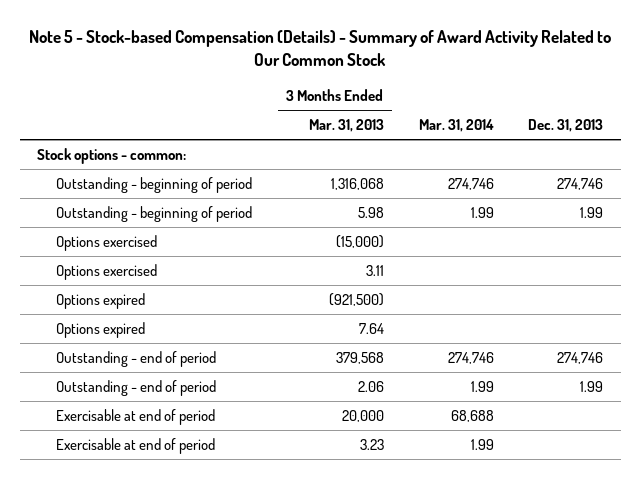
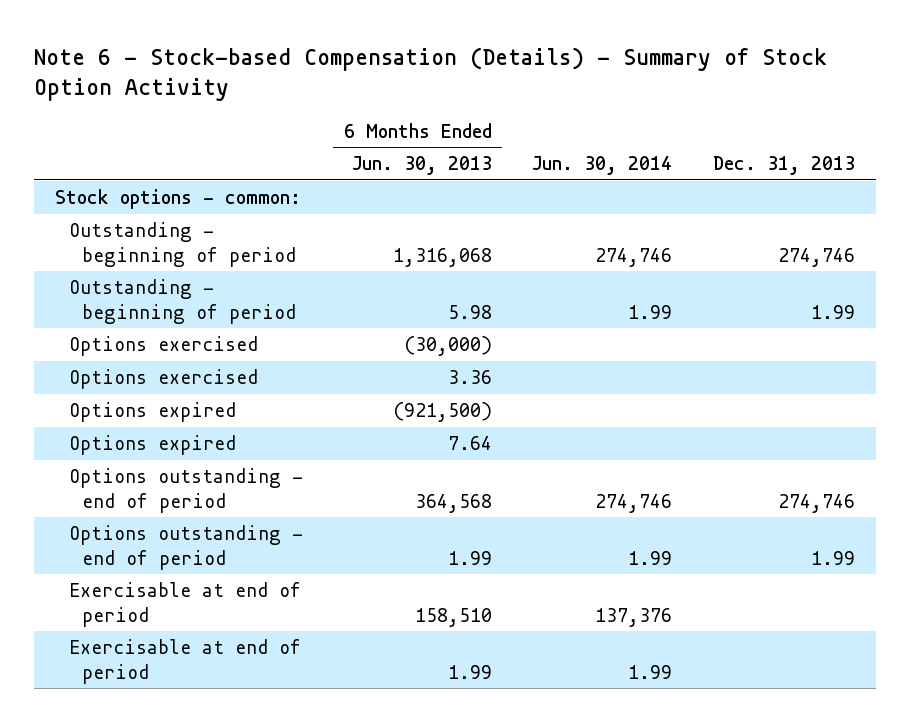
- Note 5 - Stock-based Compensation (Details) - Summary of Award Activity Related to Our Common Stock
+ Note 6 - Stock-based Compensation (Details) - Summary of Stock Option Activity
- | 3 Months Ended Mar. 31, 2013 | Mar. 31, 2014 | Dec. 31, 2013
+ | 6 Months Ended Jun. 30, 2013 | Jun. 30, 2014 | Dec. 31, 2013
- Outstanding - end of period | 379,568 | 274,746 | 274,746
- Outstanding - end of period | 2.06 | 1.99 | 1.99
+ Options outstanding - end of period | 364,568 | 274,746 | 274,746
+ Options outstanding - end of period | 1.99 | 1.99 | 1.99

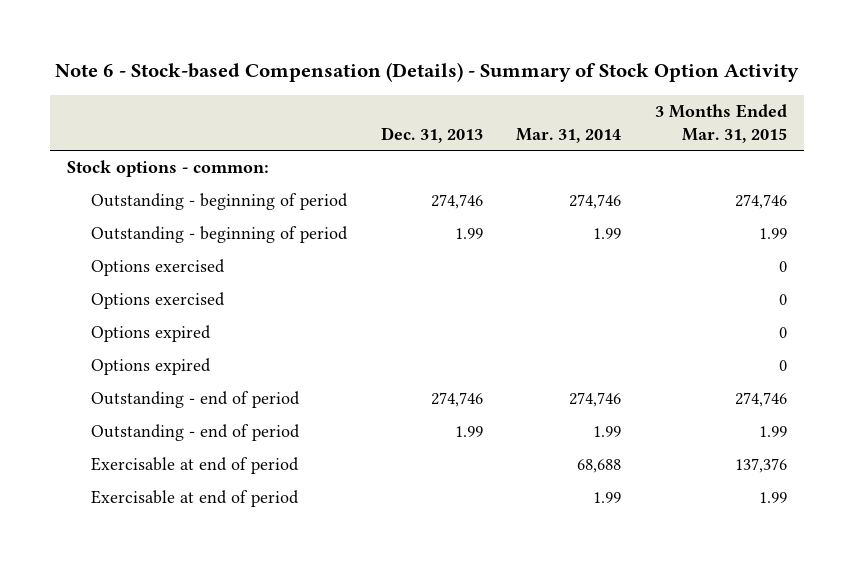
- | 6 Months Ended Jun. 30, 2013 | Jun. 30, 2014 | Dec. 31, 2013
+ | Dec. 31, 2013 | Mar. 31, 2014 | 3 Months Ended Mar. 31, 2015
- Options outstanding - end of period | 364,568 | 274,746 | 274,746
- Options outstanding - end of period | 1.99 | 1.99 | 1.99
+ Outstanding - end of period | 274,746 | 274,746 | 274,746
+ Outstanding - end of period | 1.99 | 1.99 | 1.99

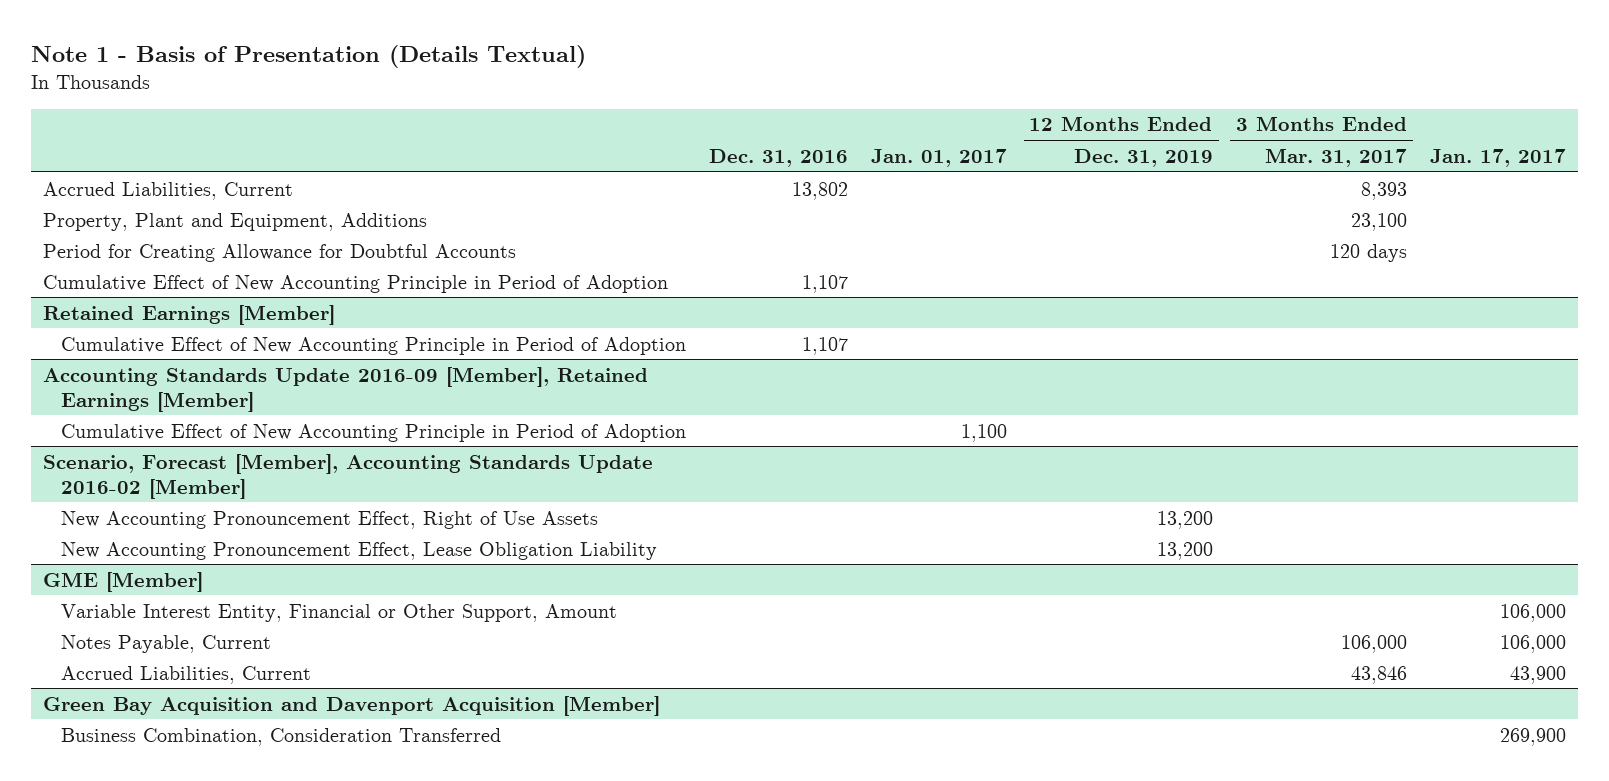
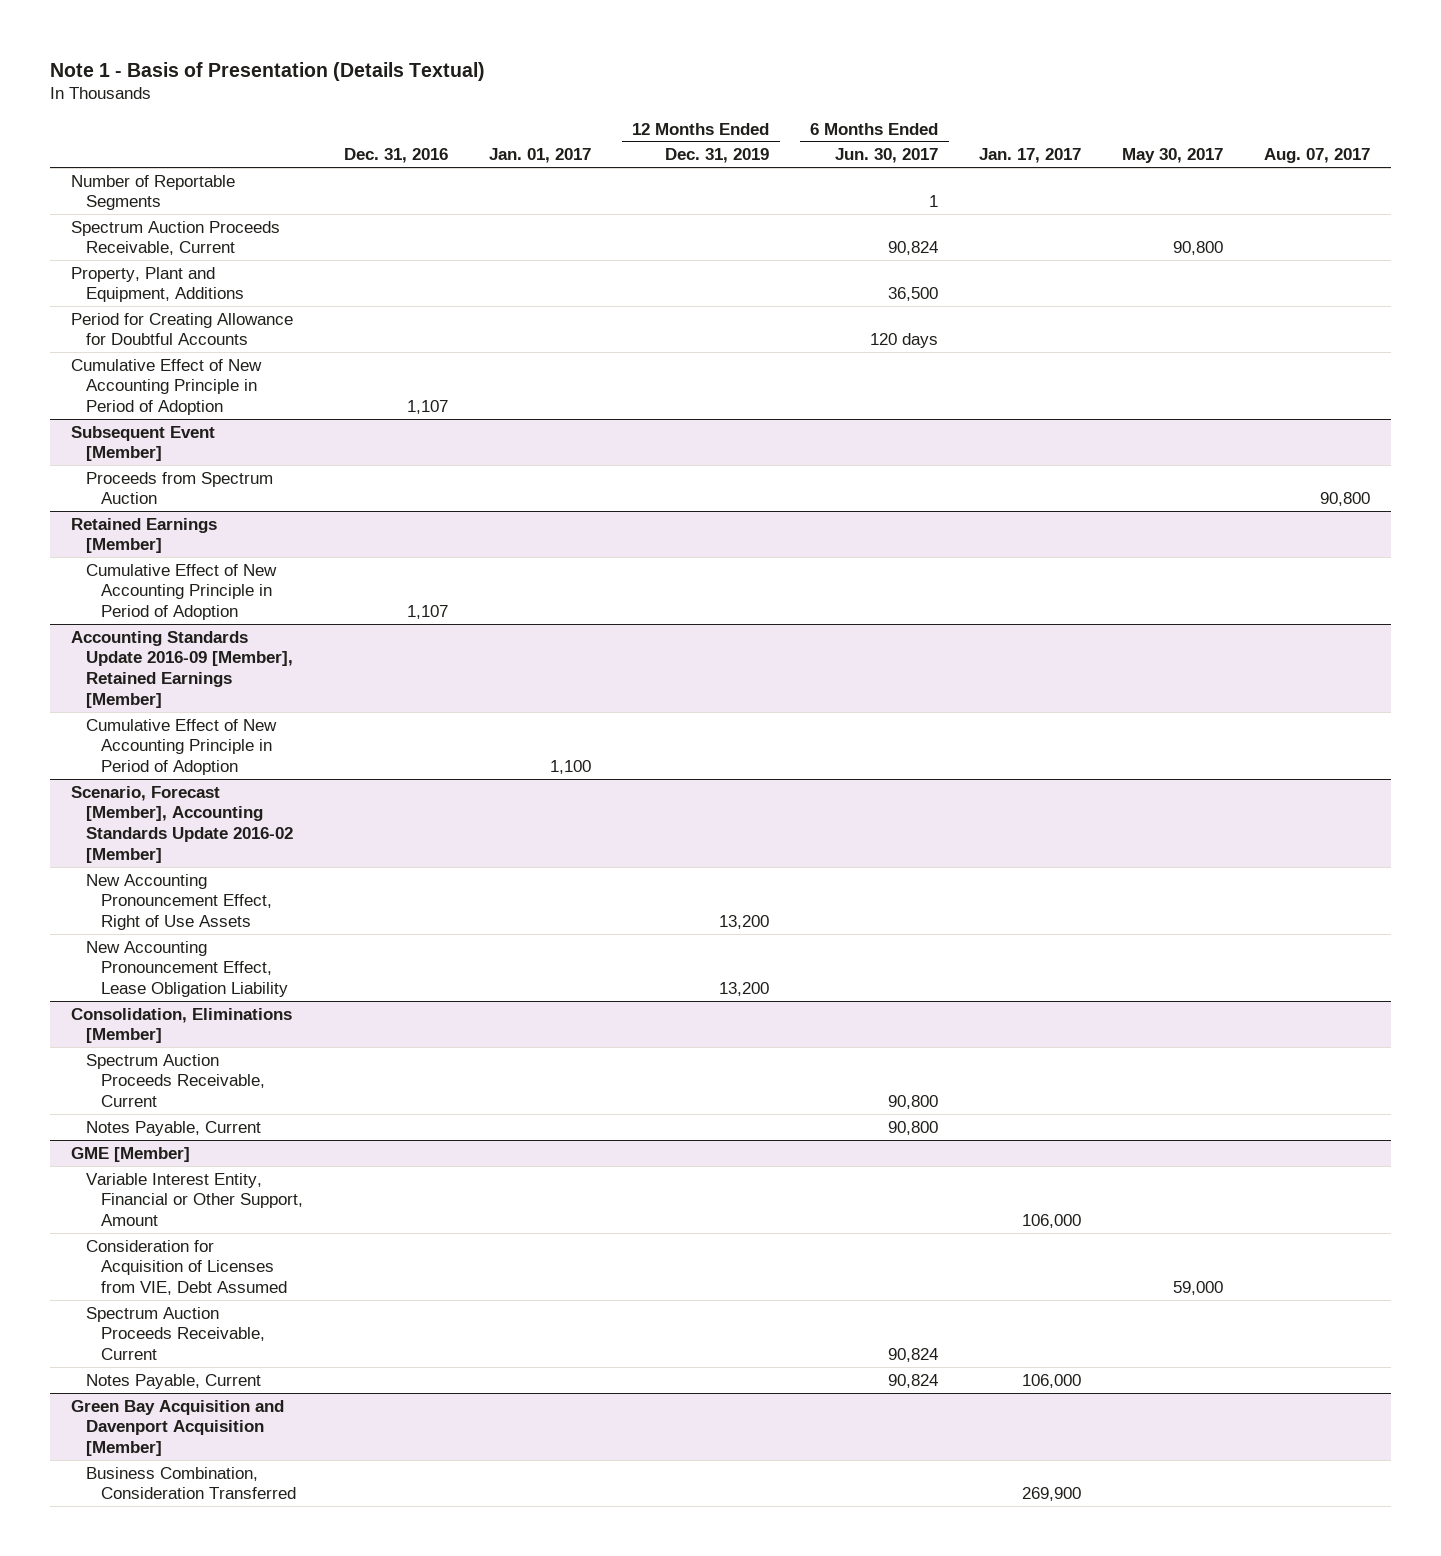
- | Dec. 31, 2016 | Jan. 01, 2017 | 12 Months Ended Dec. 31, 2019 | 3 Months Ended Mar. 31, 2017 | Jan. 17, 2017
+ | Dec. 31, 2016 | Jan. 01, 2017 | 12 Months Ended Dec. 31, 2019 | 6 Months Ended Jun. 30, 2017 | Jan. 17, 2017 | May 30, 2017 | Aug. 07, 2017
- Accrued Liabilities, Current | 13,802 | | | 8,393 |
+ Number of Reportable Segments | | | | 1 | | |
+ Spectrum Auction Proceeds Receivable, Current | | | | 90,824 | | 90,800 |
+ Subsequent Event [Member]
+ Proceeds from Spectrum Auction | | | | | | | 90,800
+ Consolidation, Eliminations [Member]
+ Spectrum Auction Proceeds Receivable, Current | | | | 90,800 | | |
+ Notes Payable, Current | | | | 90,800 | | |
@ GME [Member]
+ Consideration for Acquisition of Licenses from VIE, Debt Assumed | | | | | | 59,000 |
+ Spectrum Auction Proceeds Receivable, Current | | | | 90,824 | | |
- Accrued Liabilities, Current | | | | 43,846 | 43,900

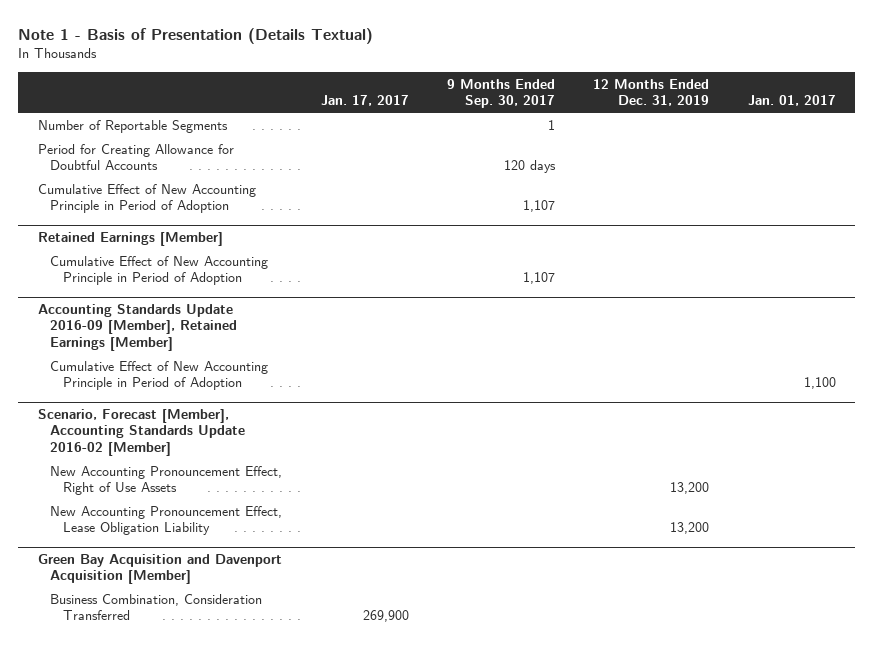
- | Dec. 31, 2016 | Jan. 01, 2017 | 12 Months Ended Dec. 31, 2019 | 6 Months Ended Jun. 30, 2017 | Jan. 17, 2017 | May 30, 2017 | Aug. 07, 2017
+ | Jan. 17, 2017 | 9 Months Ended Sep. 30, 2017 | 12 Months Ended Dec. 31, 2019 | Jan. 01, 2017
- Spectrum Auction Proceeds Receivable, Current | | | | 90,824 | | 90,800 |
- Property, Plant and Equipment, Additions | | | | 36,500 | | |
- Subsequent Event [Member]
- Proceeds from Spectrum Auction | | | | | | | 90,800
- Consolidation, Eliminations [Member]
- Spectrum Auction Proceeds Receivable, Current | | | | 90,800 | | |
- Notes Payable, Current | | | | 90,800 | | |
- GME [Member]
- Variable Interest Entity, Financial or Other Support, Amount | | | | | 106,000 | |
- Consideration for Acquisition of Licenses from VIE, Debt Assumed | | | | | | 59,000 |
- Spectrum Auction Proceeds Receivable, Current | | | | 90,824 | | |
- Notes Payable, Current | | | | 90,824 | 106,000 | |

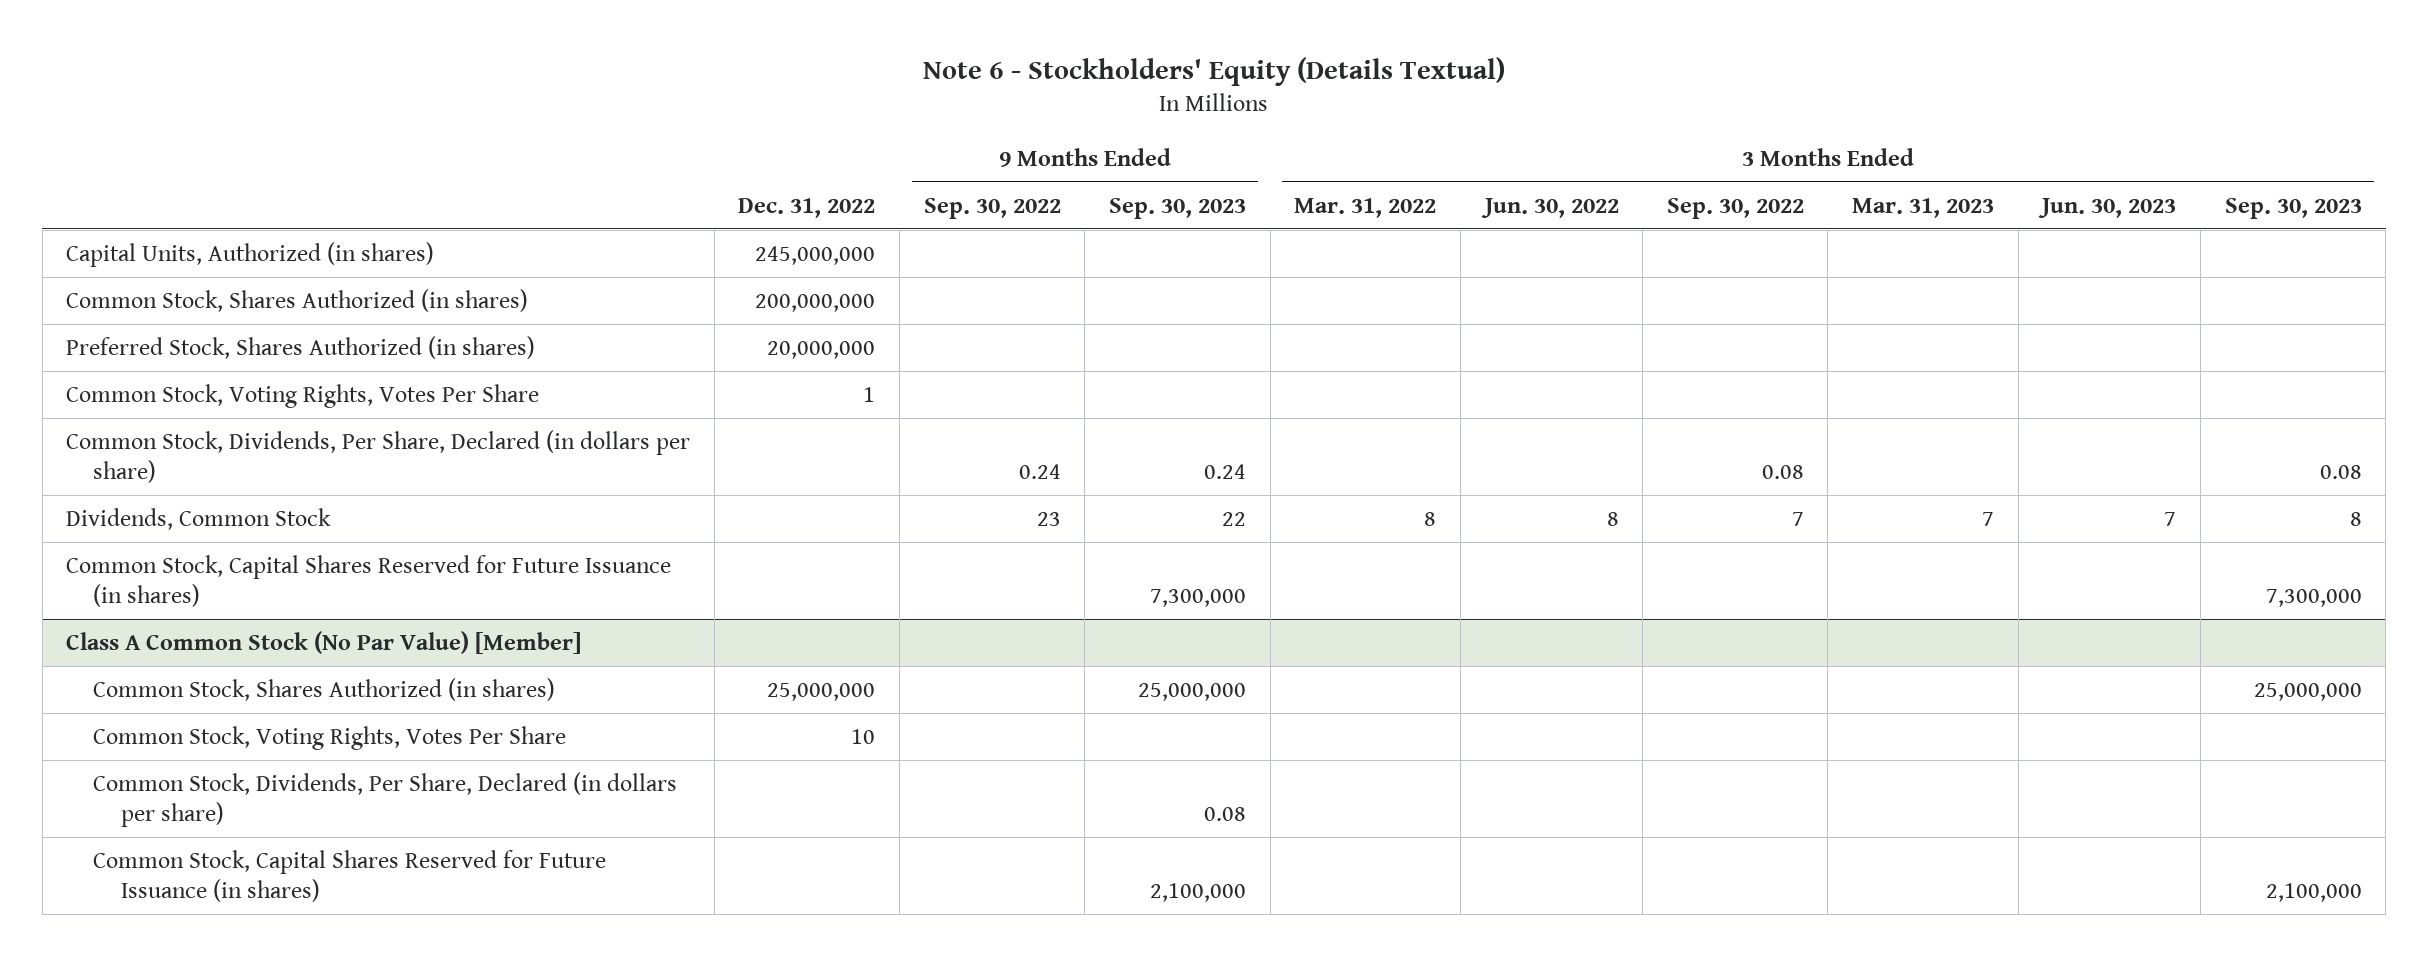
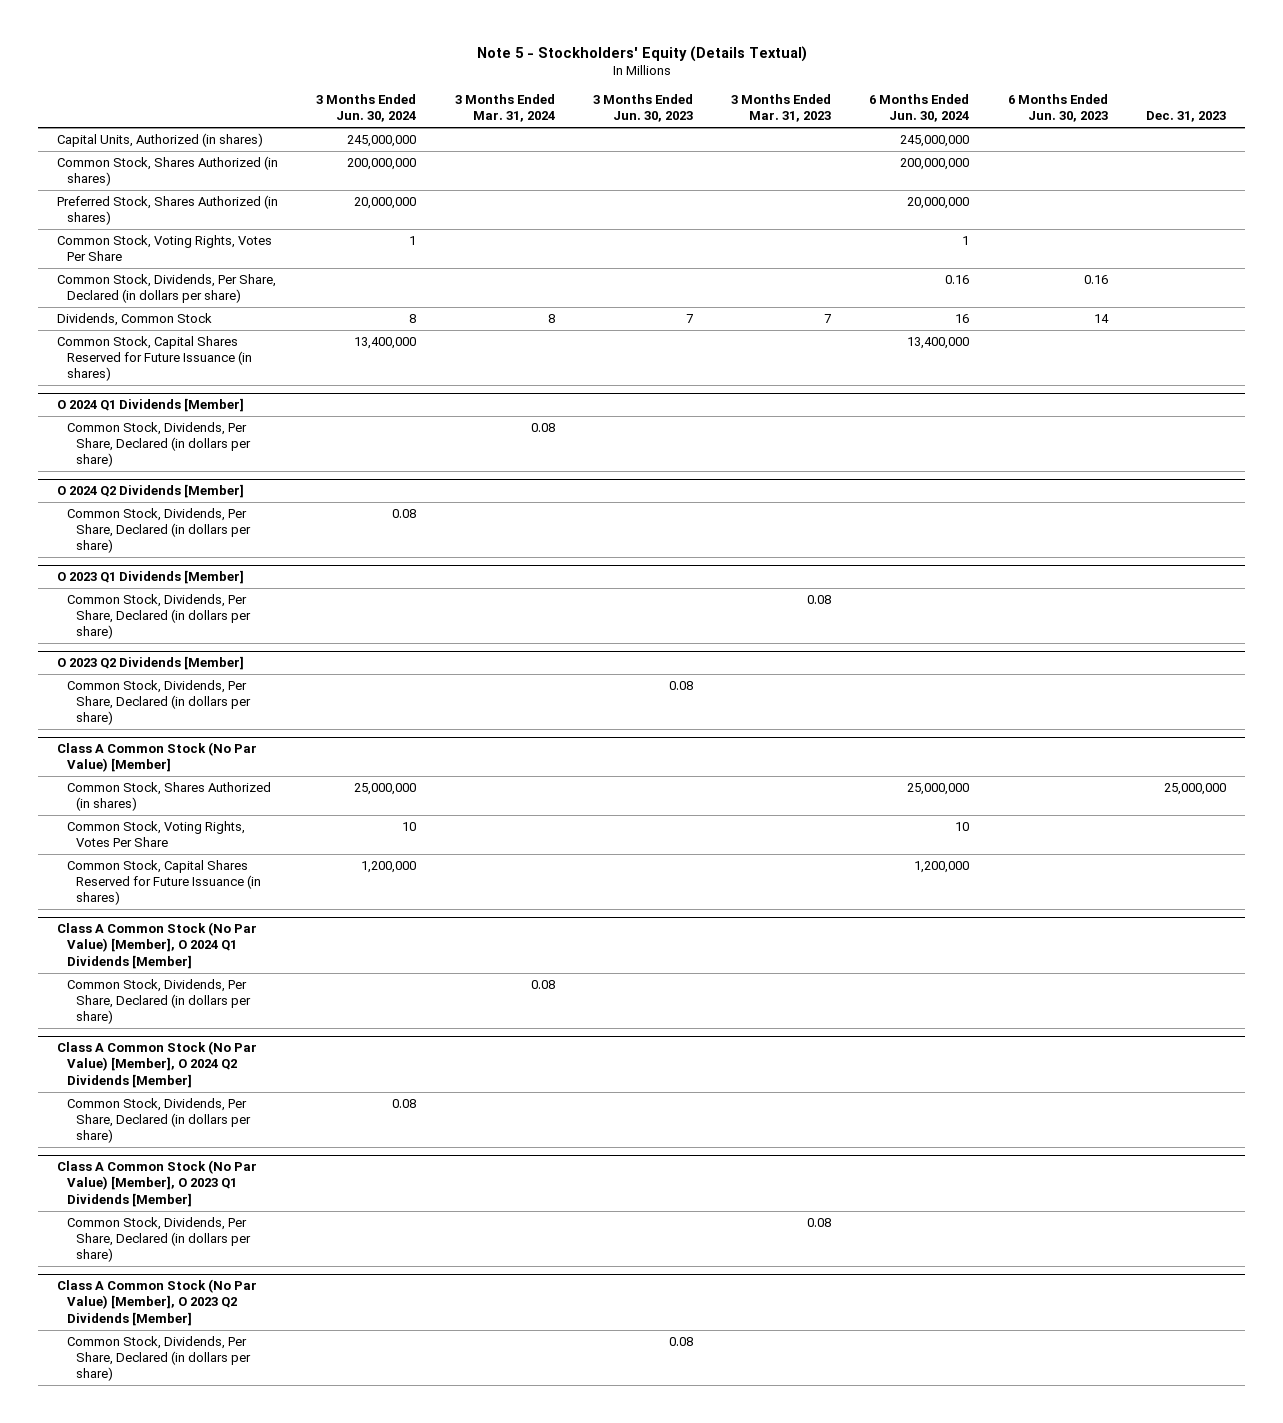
- Note 6 - Stockholders' Equity (Details Textual)
+ Note 5 - Stockholders' Equity (Details Textual)
- | Dec. 31, 2022 | 9 Months Ended Sep. 30, 2022 | 9 Months Ended Sep. 30, 2023 | 3 Months Ended Mar. 31, 2022 | 3 Months Ended Jun. 30, 2022 | 3 Months Ended Sep. 30, 2022 | 3 Months Ended Mar. 31, 2023 | 3 Months Ended Jun. 30, 2023 | 3 Months Ended Sep. 30, 2023
+ | 3 Months Ended Jun. 30, 2024 | 3 Months Ended Mar. 31, 2024 | 3 Months Ended Jun. 30, 2023 | 3 Months Ended Mar. 31, 2023 | 6 Months Ended Jun. 30, 2024 | 6 Months Ended Jun. 30, 2023 | Dec. 31, 2023
+ O 2024 Q1 Dividends [Member]
+ Common Stock, Dividends, Per Share, Declared (in dollars per share) | | 0.08 | | | | |
+ O 2024 Q2 Dividends [Member]
+ Common Stock, Dividends, Per Share, Declared (in dollars per share) | 0.08 | | | | | |
+ O 2023 Q1 Dividends [Member]
+ Common Stock, Dividends, Per Share, Declared (in dollars per share) | | | | 0.08 | | |
+ O 2023 Q2 Dividends [Member]
+ Common Stock, Dividends, Per Share, Declared (in dollars per share) | | | 0.08 | | | |
@ Class A Common Stock (No Par Value) [Member]
- Common Stock, Dividends, Per Share, Declared (in dollars per share) | | | 0.08 | | | | | |
+ Class A Common Stock (No Par Value) [Member], O 2024 Q1 Dividends [Member]
+ Common Stock, Dividends, Per Share, Declared (in dollars per share) | | 0.08 | | | | |
+ Class A Common Stock (No Par Value) [Member], O 2024 Q2 Dividends [Member]
+ Common Stock, Dividends, Per Share, Declared (in dollars per share) | 0.08 | | | | | |
+ Class A Common Stock (No Par Value) [Member], O 2023 Q1 Dividends [Member]
+ Common Stock, Dividends, Per Share, Declared (in dollars per share) | | | | 0.08 | | |
+ Class A Common Stock (No Par Value) [Member], O 2023 Q2 Dividends [Member]
+ Common Stock, Dividends, Per Share, Declared (in dollars per share) | | | 0.08 | | | |

